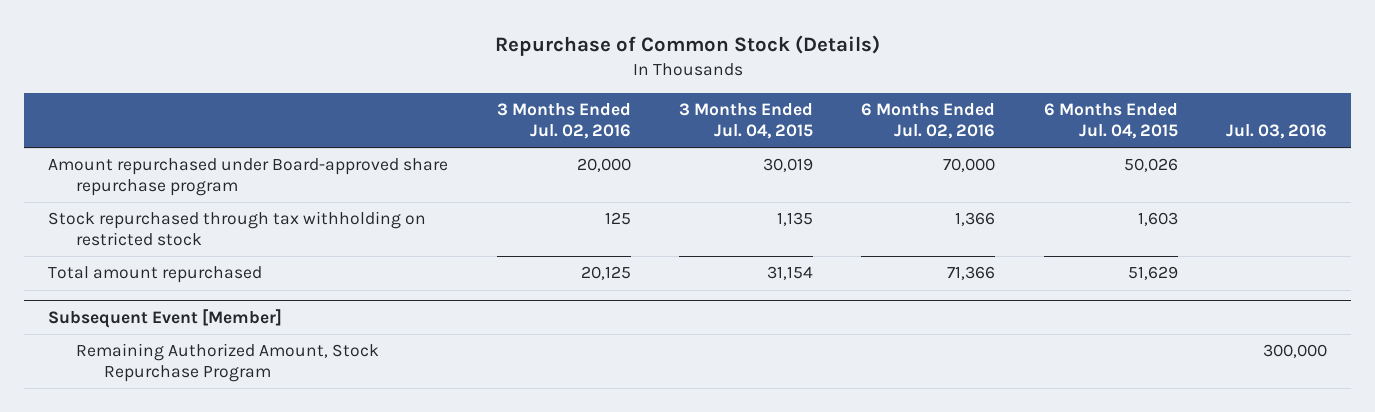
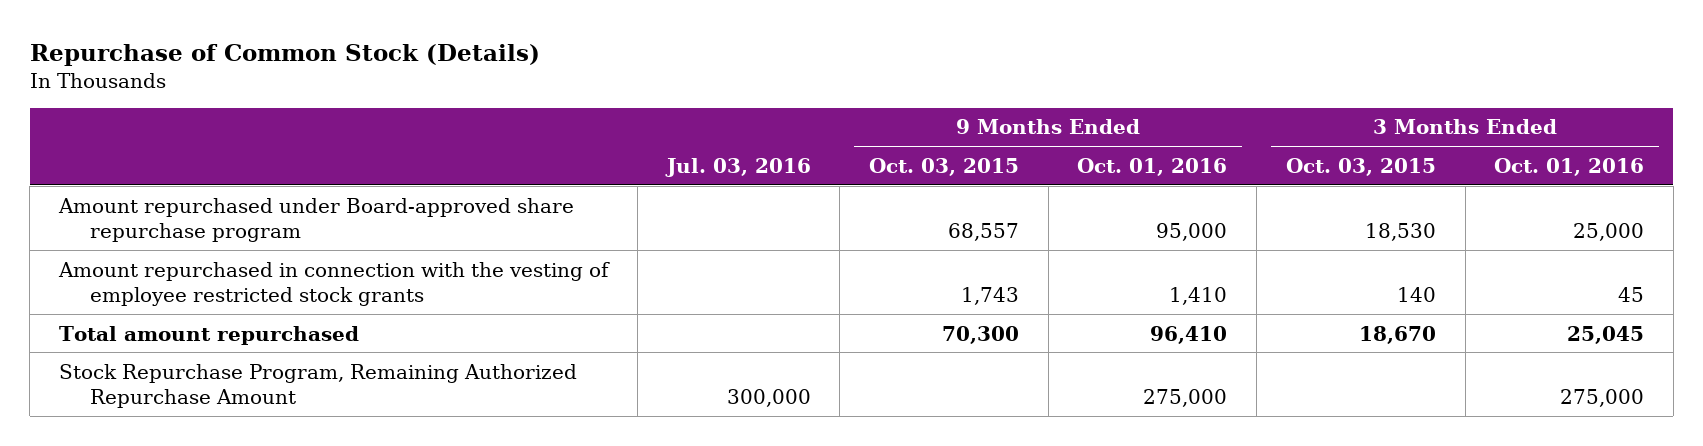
- | 3 Months Ended Jul. 02, 2016 | 3 Months Ended Jul. 04, 2015 | 6 Months Ended Jul. 02, 2016 | 6 Months Ended Jul. 04, 2015 | Jul. 03, 2016
+ | Jul. 03, 2016 | 9 Months Ended Oct. 03, 2015 | 9 Months Ended Oct. 01, 2016 | 3 Months Ended Oct. 03, 2015 | 3 Months Ended Oct. 01, 2016
- Stock repurchased through tax withholding on restricted stock | 125 | 1,135 | 1,366 | 1,603 |
+ Amount repurchased in connection with the vesting of employee restricted stock grants | | 1,743 | 1,410 | 140 | 45
- Subsequent Event [Member]
- Remaining Authorized Amount, Stock Repurchase Program | | | | | 300,000
+ Stock Repurchase Program, Remaining Authorized Repurchase Amount | 300,000 | | 275,000 | | 275,000

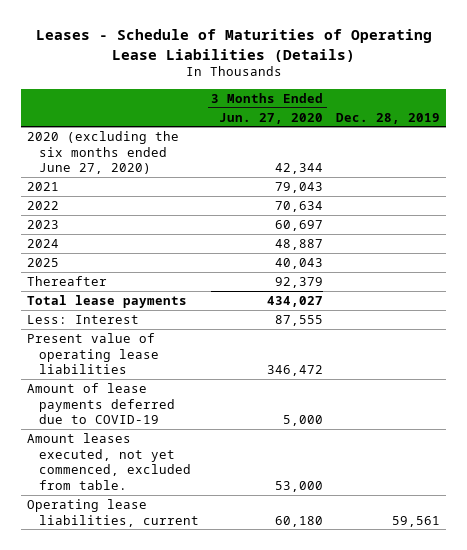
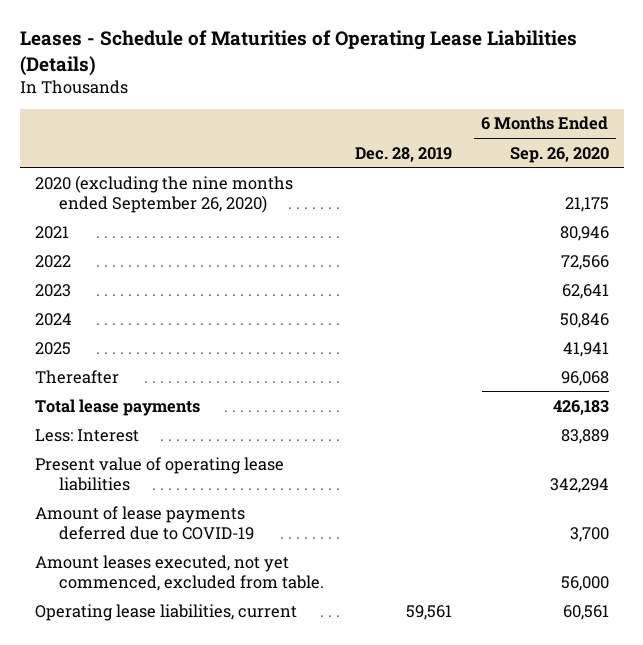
- | 3 Months Ended Jun. 27, 2020 | Dec. 28, 2019
+ | Dec. 28, 2019 | 6 Months Ended Sep. 26, 2020
- 2020 (excluding the six months ended June 27, 2020) | 42,344 |
+ 2020 (excluding the nine months ended September 26, 2020) | | 21,175

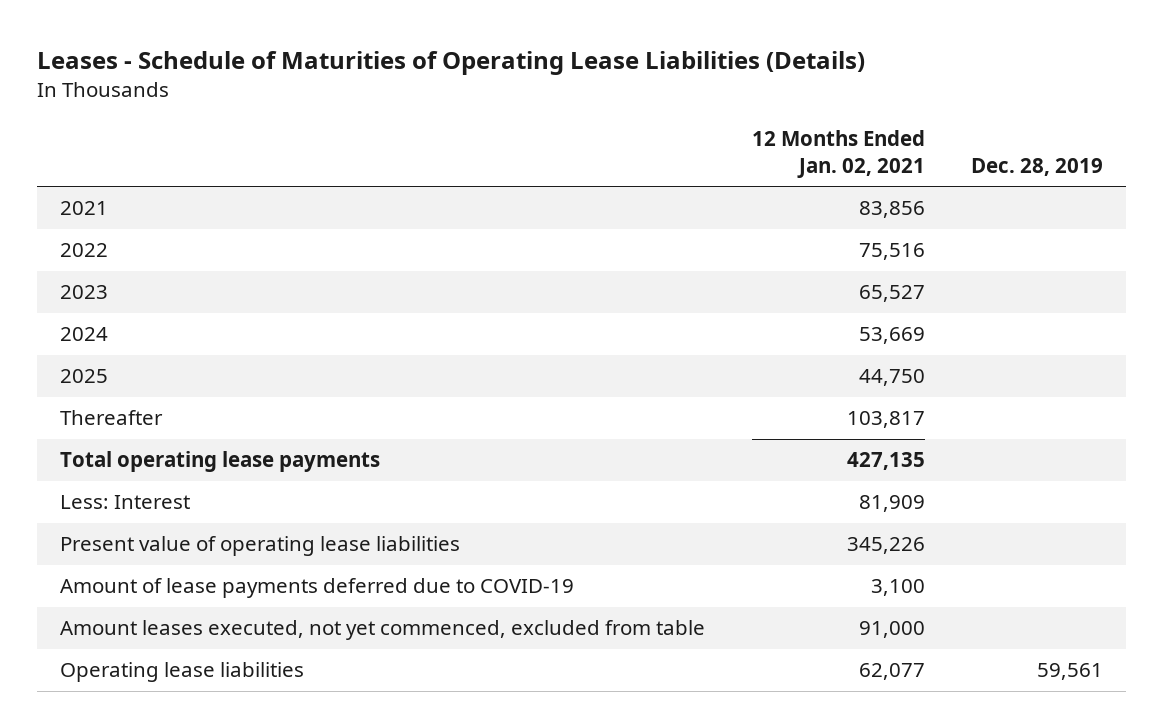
- | Dec. 28, 2019 | 6 Months Ended Sep. 26, 2020
+ | 12 Months Ended Jan. 02, 2021 | Dec. 28, 2019
- 2020 (excluding the nine months ended September 26, 2020) | | 21,175
- Total lease payments | | 426,183
+ Total operating lease payments | 427,135 |
- Amount leases executed, not yet commenced, excluded from table. | | 56,000
- Operating lease liabilities, current | 59,561 | 60,561
+ Amount leases executed, not yet commenced, excluded from table | 91,000 |
+ Operating lease liabilities | 62,077 | 59,561

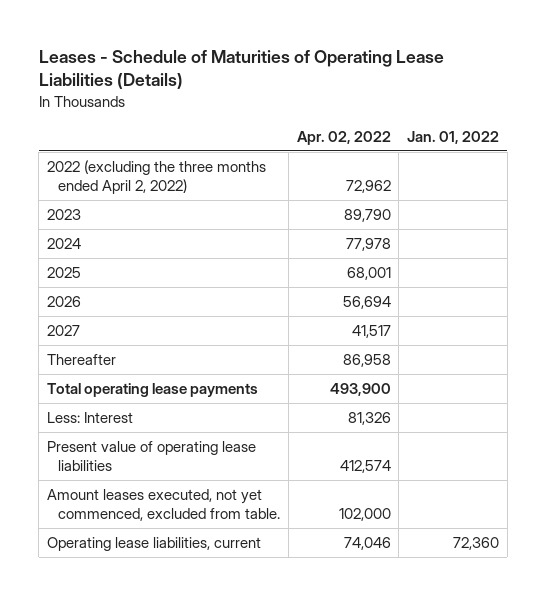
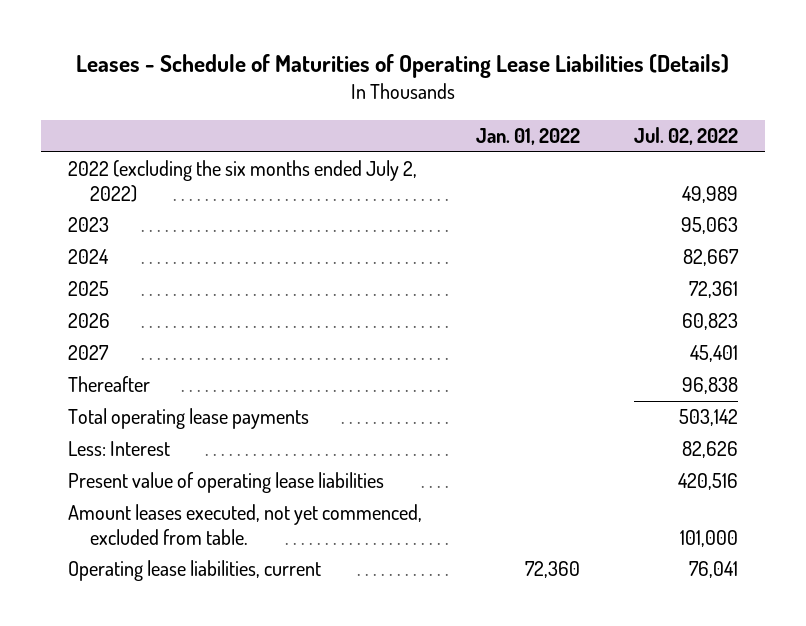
- | Apr. 02, 2022 | Jan. 01, 2022
+ | Jan. 01, 2022 | Jul. 02, 2022
- 2022 (excluding the three months ended April 2, 2022) | 72,962 |
+ 2022 (excluding the six months ended July 2, 2022) | | 49,989

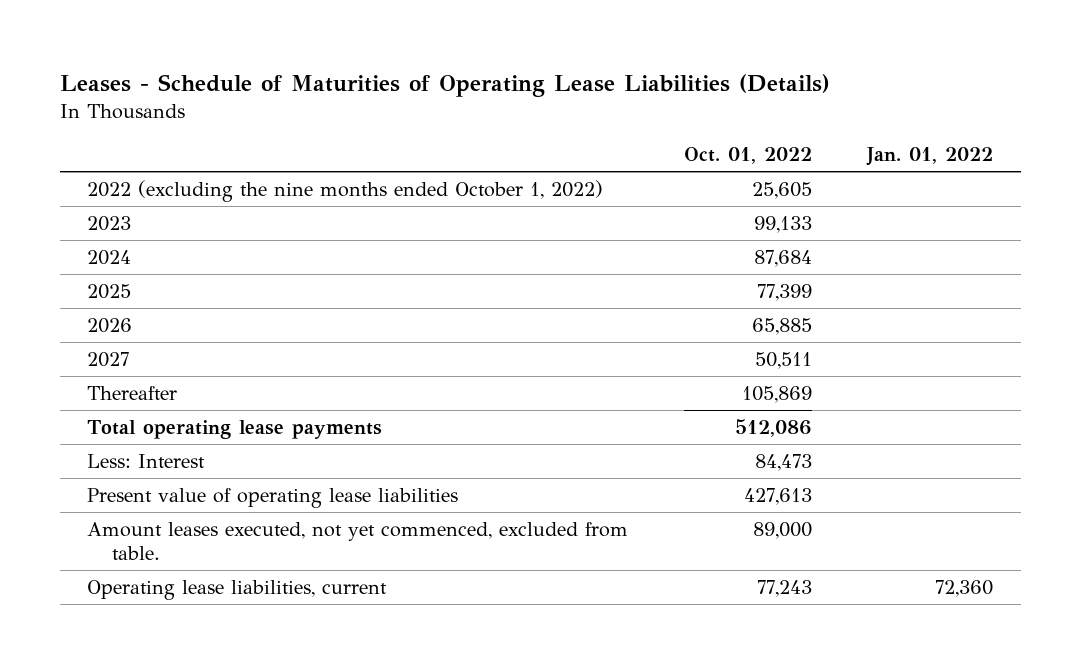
- | Jan. 01, 2022 | Jul. 02, 2022
+ | Oct. 01, 2022 | Jan. 01, 2022
- 2022 (excluding the six months ended July 2, 2022) | | 49,989
+ 2022 (excluding the nine months ended October 1, 2022) | 25,605 |

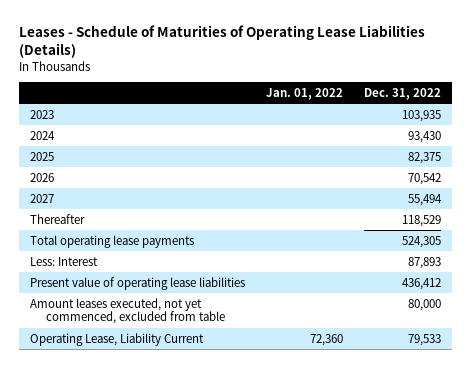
- | Oct. 01, 2022 | Jan. 01, 2022
+ | Jan. 01, 2022 | Dec. 31, 2022
- 2022 (excluding the nine months ended October 1, 2022) | 25,605 |
- Amount leases executed, not yet commenced, excluded from table. | 89,000 |
- Operating lease liabilities, current | 77,243 | 72,360
+ Amount leases executed, not yet commenced, excluded from table | | 80,000
+ Operating Lease, Liability Current | 72,360 | 79,533

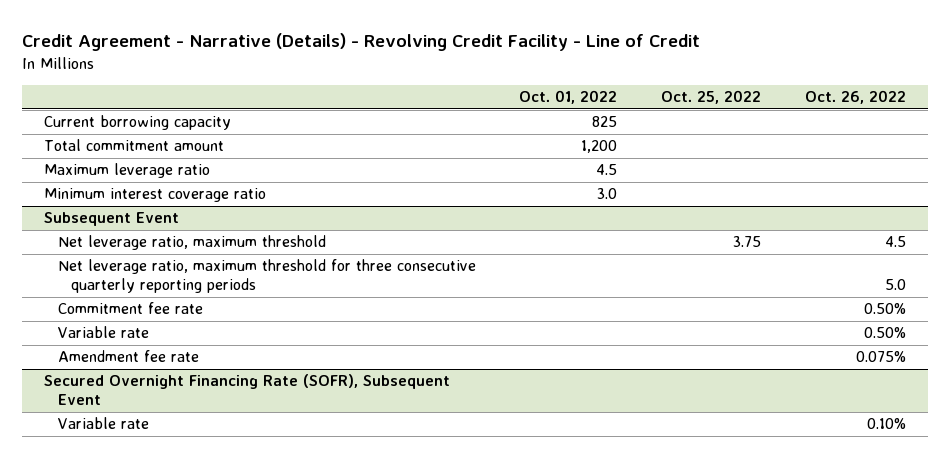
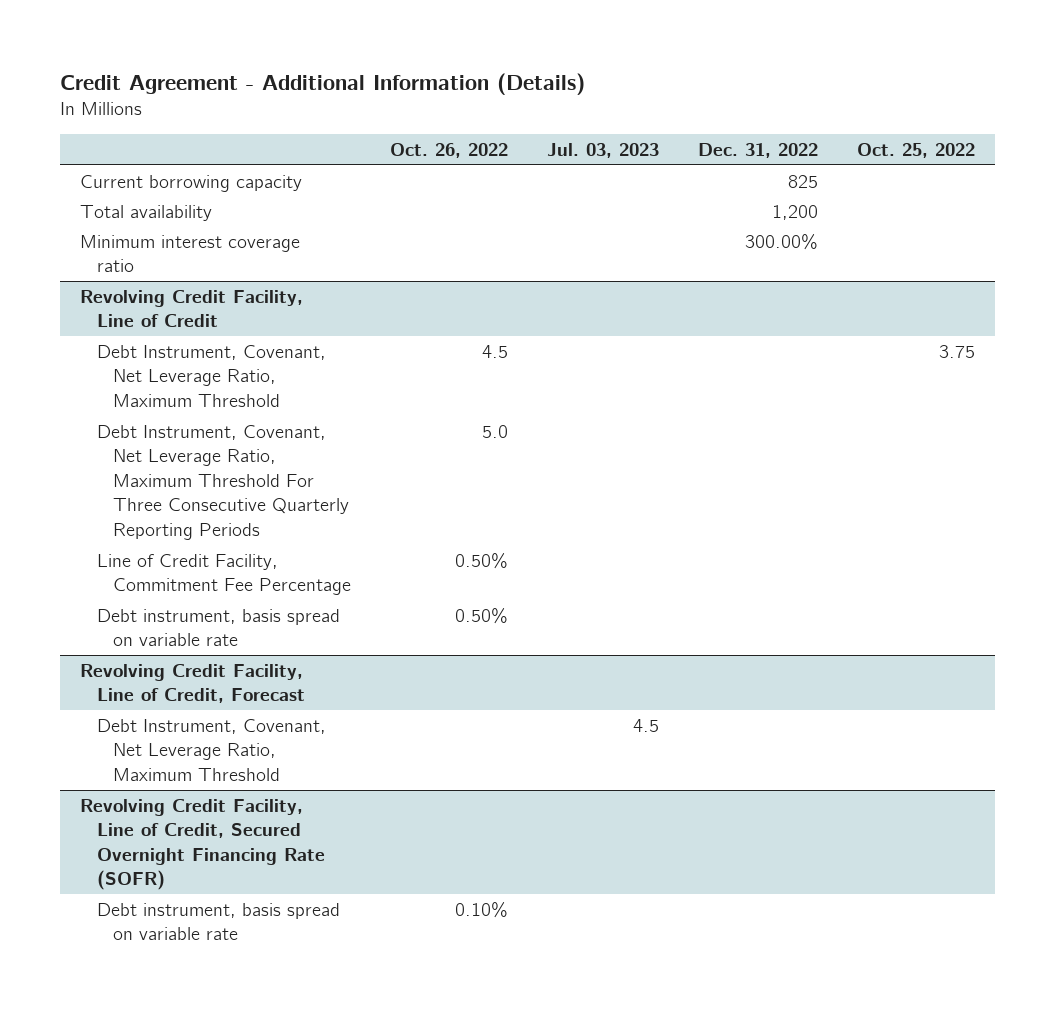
- Credit Agreement - Narrative (Details) - Revolving Credit Facility - Line of Credit
+ Credit Agreement - Additional Information (Details)
- | Oct. 01, 2022 | Oct. 25, 2022 | Oct. 26, 2022
+ | Oct. 26, 2022 | Jul. 03, 2023 | Dec. 31, 2022 | Oct. 25, 2022
- Total commitment amount | 1,200 | |
- Maximum leverage ratio | 4.5 | |
+ Total availability | | | 1,200 |
- Subsequent Event
- Net leverage ratio, maximum threshold | | 3.75 | 4.5
- Net leverage ratio, maximum threshold for three consecutive quarterly reporting periods | | | 5.0
- Commitment fee rate | | | 0.50%
- Variable rate | | | 0.50%
- Amendment fee rate | | | 0.075%
- Secured Overnight Financing Rate (SOFR), Subsequent Event
- Variable rate | | | 0.10%
+ Revolving Credit Facility, Line of Credit
+ Debt Instrument, Covenant, Net Leverage Ratio, Maximum Threshold | 4.5 | | | 3.75
+ Debt Instrument, Covenant, Net Leverage Ratio, Maximum Threshold For Three Consecutive Quarterly Reporting Periods | 5.0 | | |
+ Line of Credit Facility, Commitment Fee Percentage | 0.50% | | |
+ Debt instrument, basis spread on variable rate | 0.50% | | |
+ Revolving Credit Facility, Line of Credit, Forecast
+ Debt Instrument, Covenant, Net Leverage Ratio, Maximum Threshold | | 4.5 | |
+ Revolving Credit Facility, Line of Credit, Secured Overnight Financing Rate (SOFR)
+ Debt instrument, basis spread on variable rate | 0.10% | | |

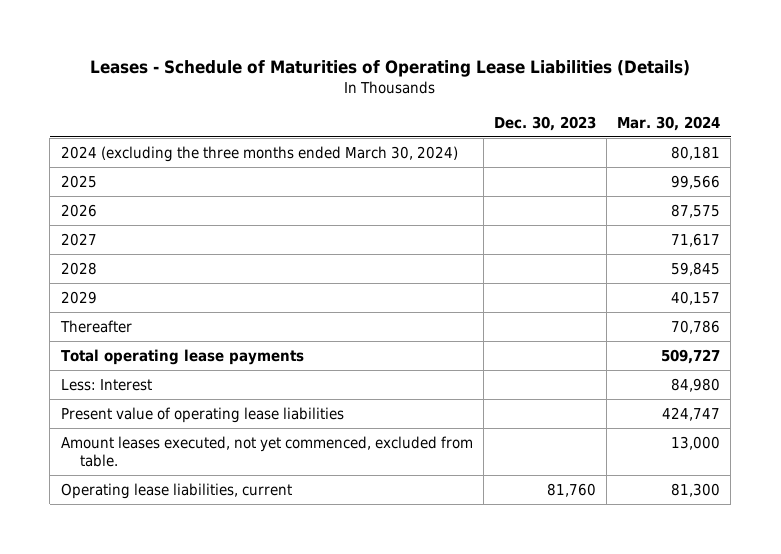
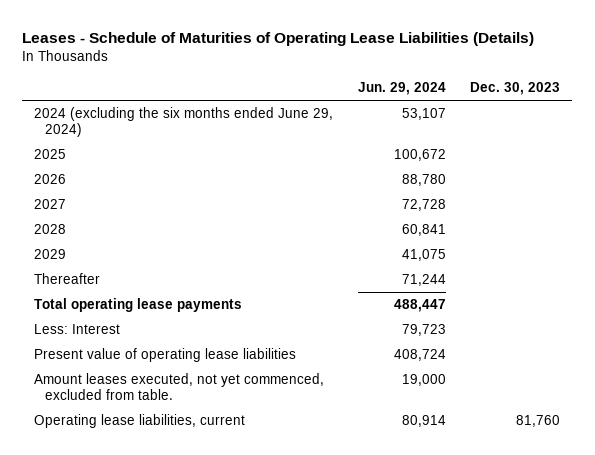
- | Dec. 30, 2023 | Mar. 30, 2024
+ | Jun. 29, 2024 | Dec. 30, 2023
- 2024 (excluding the three months ended March 30, 2024) | | 80,181
+ 2024 (excluding the six months ended June 29, 2024) | 53,107 |

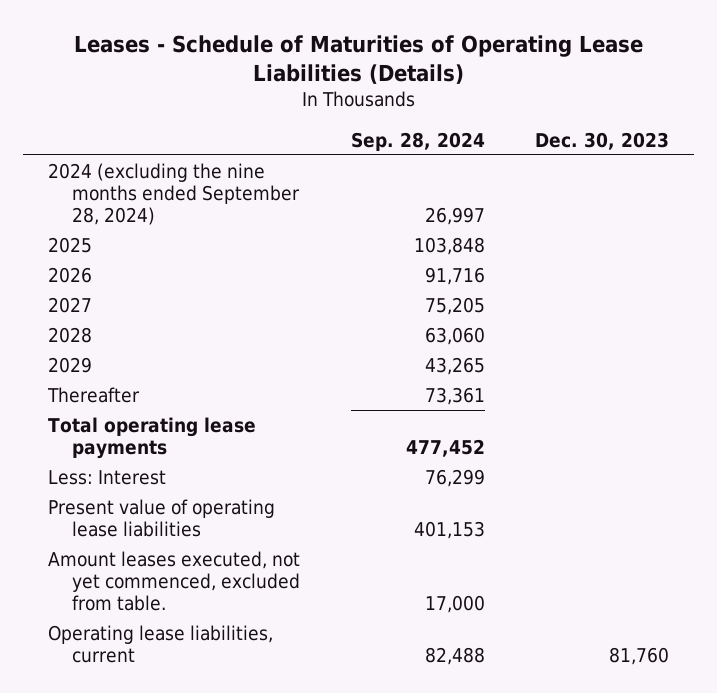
- | Jun. 29, 2024 | Dec. 30, 2023
+ | Sep. 28, 2024 | Dec. 30, 2023
- 2024 (excluding the six months ended June 29, 2024) | 53,107 |
+ 2024 (excluding the nine months ended September 28, 2024) | 26,997 |

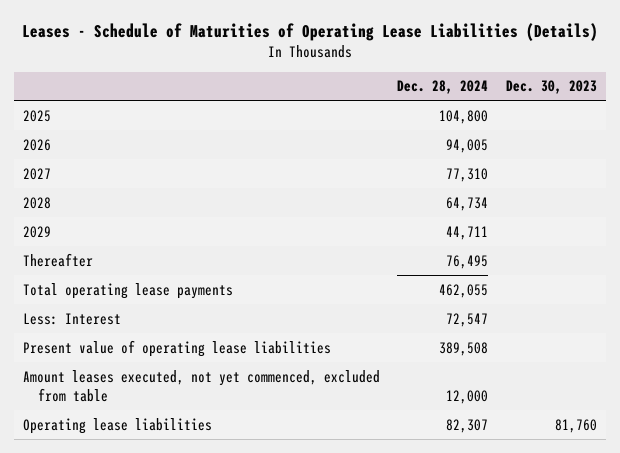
- | Sep. 28, 2024 | Dec. 30, 2023
+ | Dec. 28, 2024 | Dec. 30, 2023
- 2024 (excluding the nine months ended September 28, 2024) | 26,997 |
- Amount leases executed, not yet commenced, excluded from table. | 17,000 |
- Operating lease liabilities, current | 82,488 | 81,760
+ Amount leases executed, not yet commenced, excluded from table | 12,000 |
+ Operating lease liabilities | 82,307 | 81,760

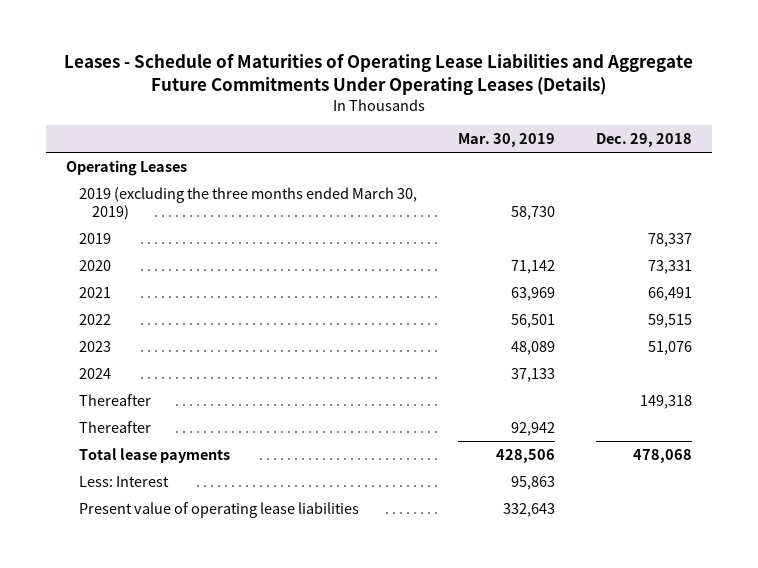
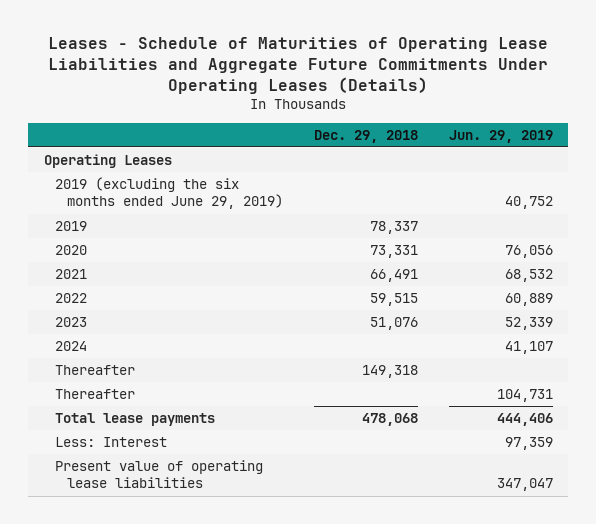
- | Mar. 30, 2019 | Dec. 29, 2018
+ | Dec. 29, 2018 | Jun. 29, 2019
- 2019 (excluding the three months ended March 30, 2019) | 58,730 |
+ 2019 (excluding the six months ended June 29, 2019) | | 40,752

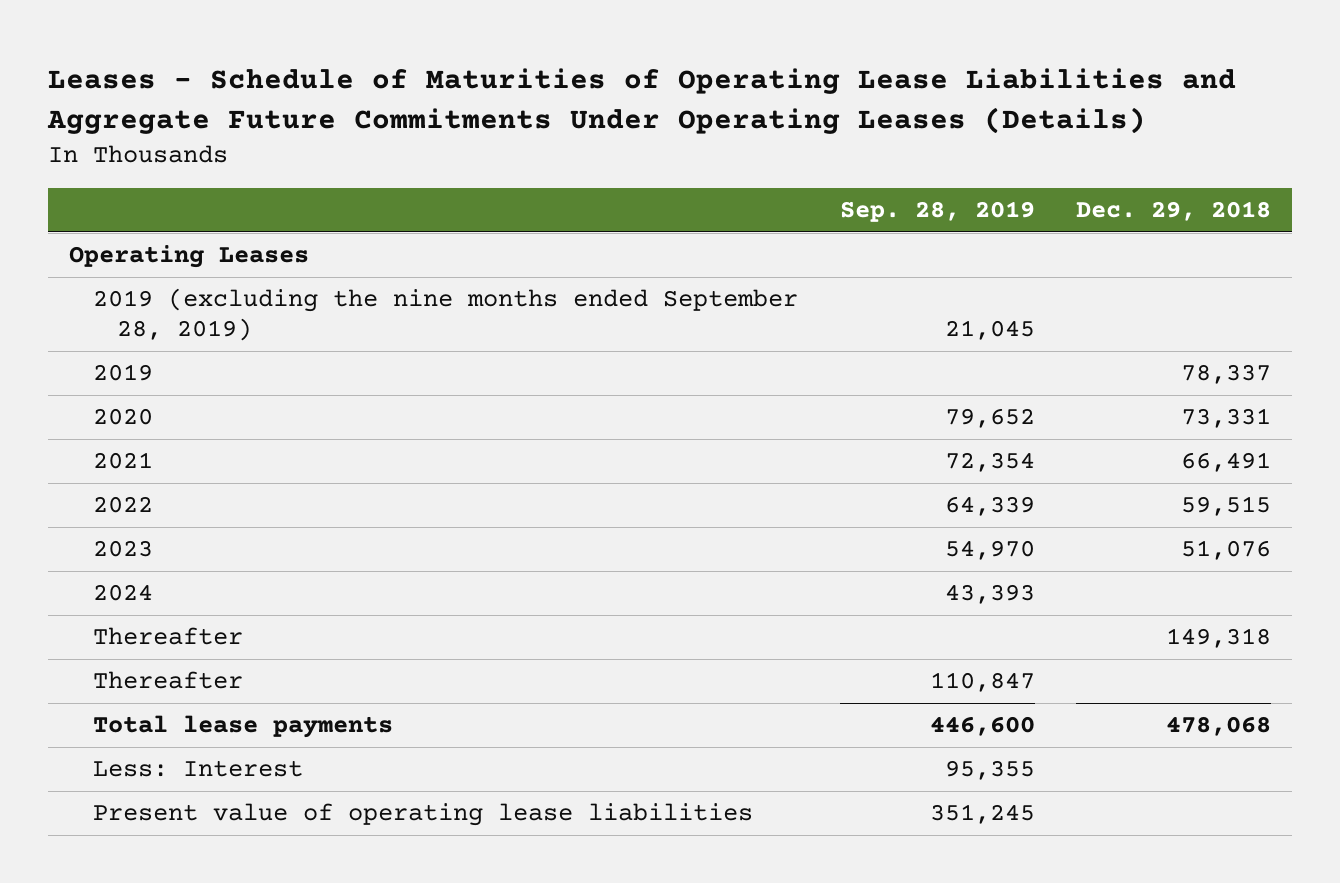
- | Dec. 29, 2018 | Jun. 29, 2019
+ | Sep. 28, 2019 | Dec. 29, 2018
- 2019 (excluding the six months ended June 29, 2019) | | 40,752
+ 2019 (excluding the nine months ended September 28, 2019) | 21,045 |

